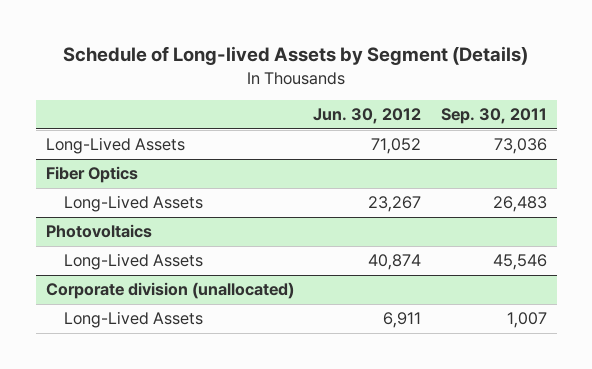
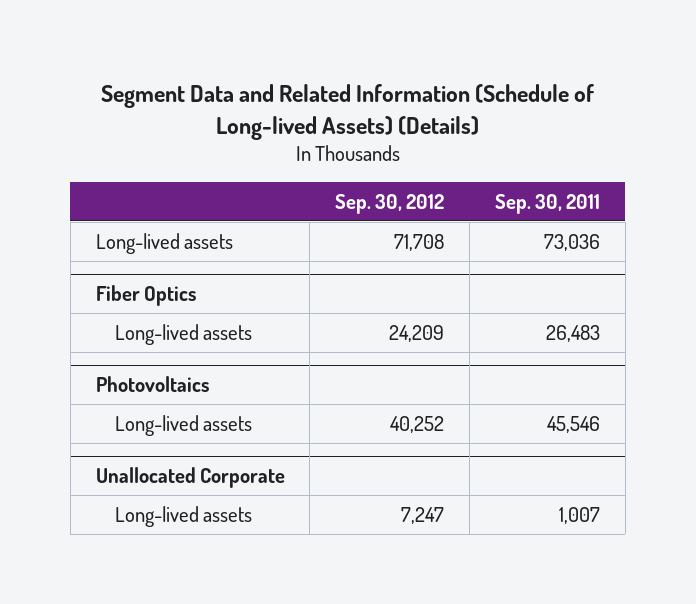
- Schedule of Long-lived Assets by Segment (Details)
+ Segment Data and Related Information (Schedule of Long-lived Assets) (Details)
- | Jun. 30, 2012 | Sep. 30, 2011
+ | Sep. 30, 2012 | Sep. 30, 2011
- Long-Lived Assets | 71,052 | 73,036
+ Long-lived assets | 71,708 | 73,036
@ Fiber Optics
- Long-Lived Assets | 23,267 | 26,483
+ Long-lived assets | 24,209 | 26,483
@ Photovoltaics
- Long-Lived Assets | 40,874 | 45,546
- Corporate division (unallocated)
- Long-Lived Assets | 6,911 | 1,007
@ Photovoltaics
+ Long-lived assets | 40,252 | 45,546
+ Unallocated Corporate
+ Long-lived assets | 7,247 | 1,007

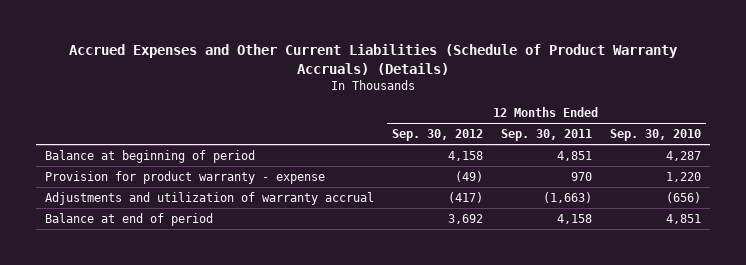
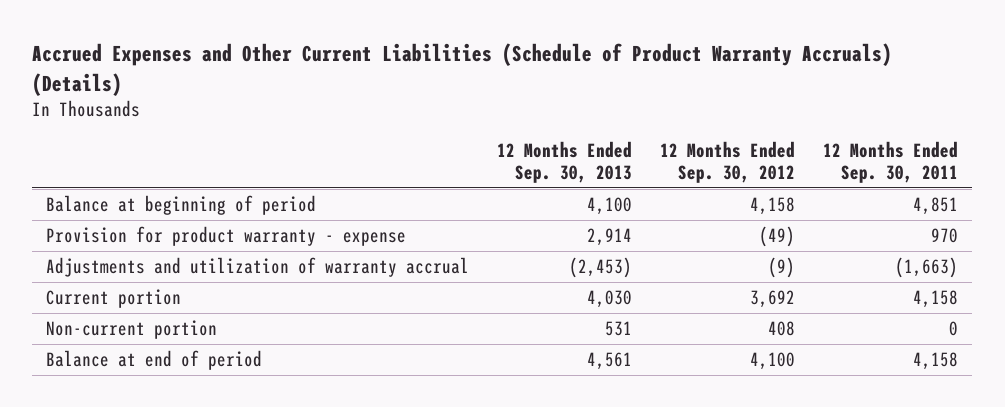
- | 12 Months Ended Sep. 30, 2012 | 12 Months Ended Sep. 30, 2011 | 12 Months Ended Sep. 30, 2010
+ | 12 Months Ended Sep. 30, 2013 | 12 Months Ended Sep. 30, 2012 | 12 Months Ended Sep. 30, 2011
- Adjustments and utilization of warranty accrual | (417) | (1,663) | (656)
- Balance at end of period | 3,692 | 4,158 | 4,851
+ Adjustments and utilization of warranty accrual | (2,453) | (9) | (1,663)
+ Current portion | 4,030 | 3,692 | 4,158
+ Non-current portion | 531 | 408 | 0
+ Balance at end of period | 4,561 | 4,100 | 4,158

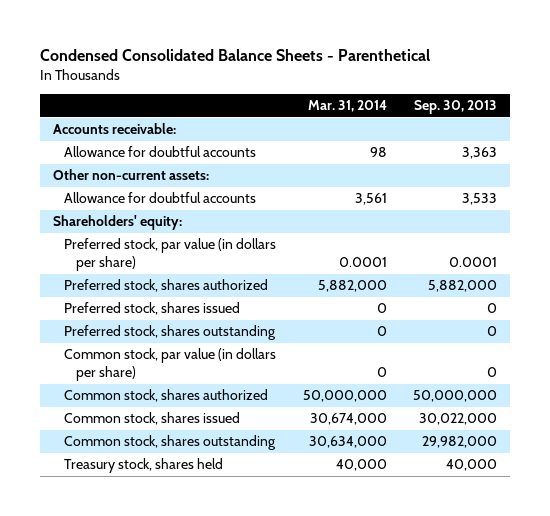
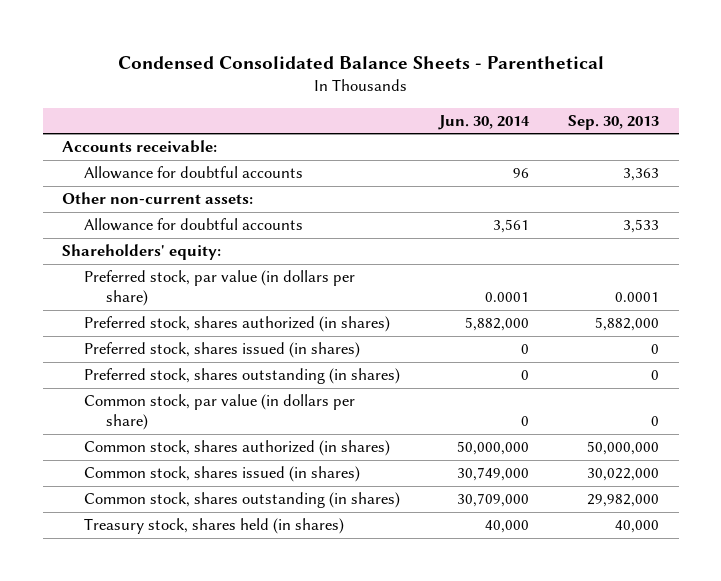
- | Mar. 31, 2014 | Sep. 30, 2013
+ | Jun. 30, 2014 | Sep. 30, 2013
- Preferred stock, shares authorized | 5,882,000 | 5,882,000
- Preferred stock, shares issued | 0 | 0
- Preferred stock, shares outstanding | 0 | 0
+ Preferred stock, shares authorized (in shares) | 5,882,000 | 5,882,000
+ Preferred stock, shares issued (in shares) | 0 | 0
+ Preferred stock, shares outstanding (in shares) | 0 | 0
- Common stock, shares authorized | 50,000,000 | 50,000,000
- Common stock, shares issued | 30,674,000 | 30,022,000
- Common stock, shares outstanding | 30,634,000 | 29,982,000
- Treasury stock, shares held | 40,000 | 40,000
+ Common stock, shares authorized (in shares) | 50,000,000 | 50,000,000
+ Common stock, shares issued (in shares) | 30,749,000 | 30,022,000
+ Common stock, shares outstanding (in shares) | 30,709,000 | 29,982,000
+ Treasury stock, shares held (in shares) | 40,000 | 40,000

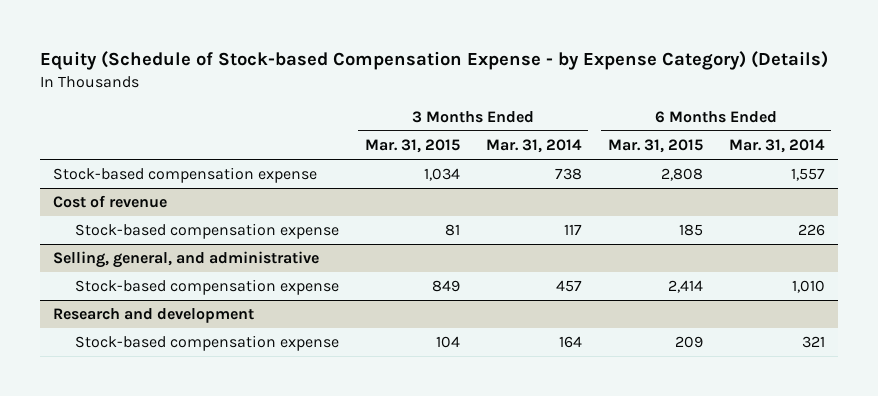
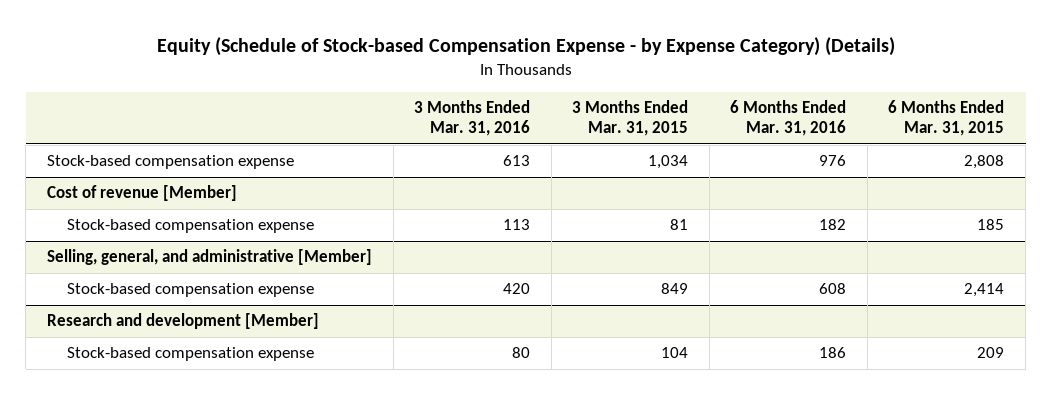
- | 3 Months Ended Mar. 31, 2015 | 3 Months Ended Mar. 31, 2014 | 6 Months Ended Mar. 31, 2015 | 6 Months Ended Mar. 31, 2014
+ | 3 Months Ended Mar. 31, 2016 | 3 Months Ended Mar. 31, 2015 | 6 Months Ended Mar. 31, 2016 | 6 Months Ended Mar. 31, 2015
- Cost of revenue
+ Cost of revenue [Member]
- Selling, general, and administrative
+ Selling, general, and administrative [Member]
- Research and development
+ Research and development [Member]

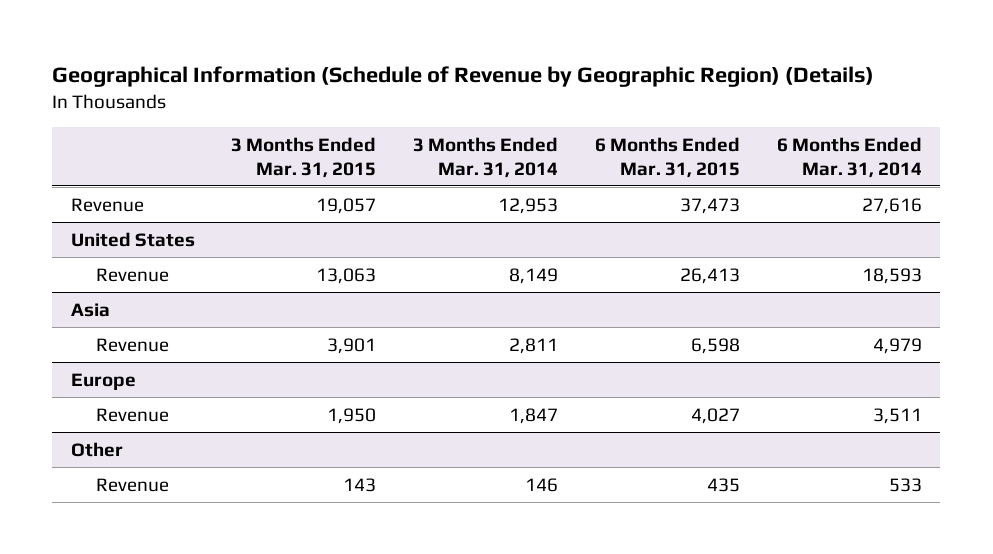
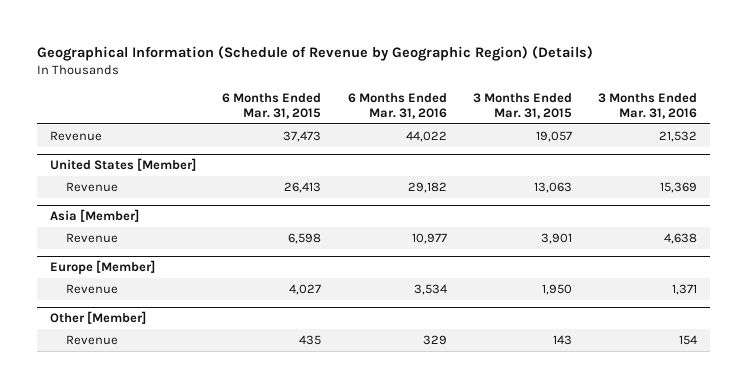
- | 3 Months Ended Mar. 31, 2015 | 3 Months Ended Mar. 31, 2014 | 6 Months Ended Mar. 31, 2015 | 6 Months Ended Mar. 31, 2014
+ | 6 Months Ended Mar. 31, 2015 | 6 Months Ended Mar. 31, 2016 | 3 Months Ended Mar. 31, 2015 | 3 Months Ended Mar. 31, 2016
- United States
+ United States [Member]
- Asia
+ Asia [Member]
- Europe
+ Europe [Member]
- Other
+ Other [Member]

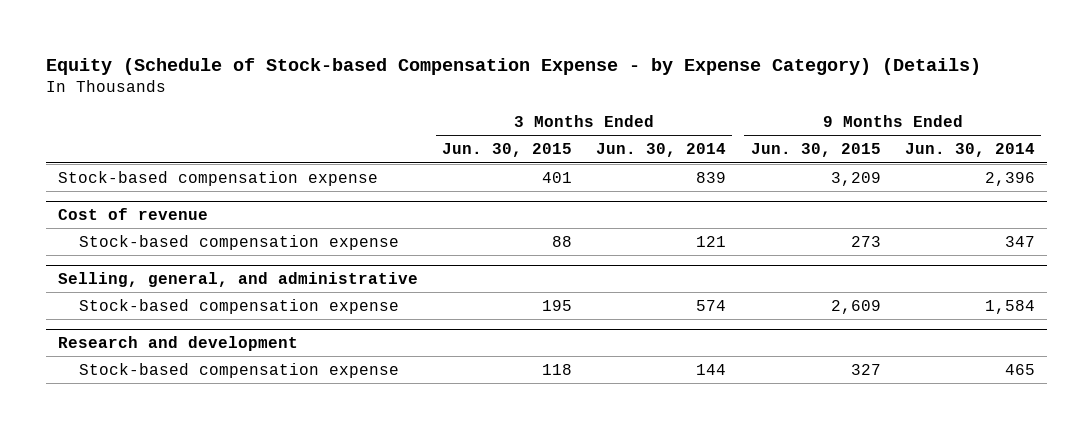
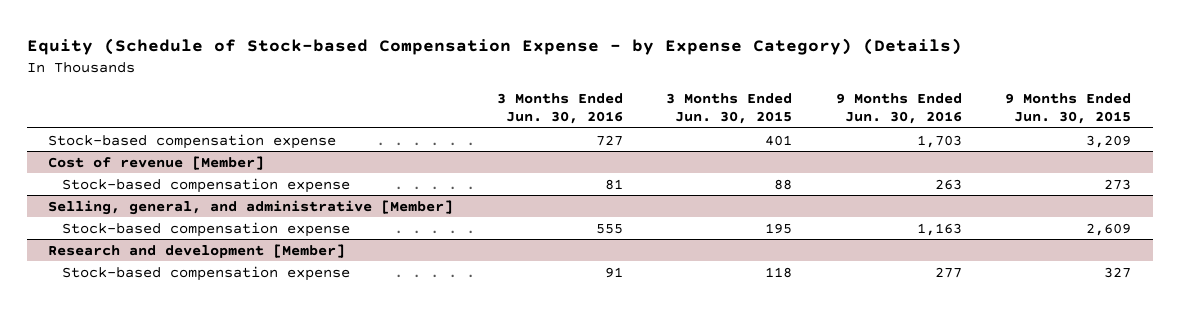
- | 3 Months Ended Jun. 30, 2015 | 3 Months Ended Jun. 30, 2014 | 9 Months Ended Jun. 30, 2015 | 9 Months Ended Jun. 30, 2014
+ | 3 Months Ended Jun. 30, 2016 | 3 Months Ended Jun. 30, 2015 | 9 Months Ended Jun. 30, 2016 | 9 Months Ended Jun. 30, 2015
- Cost of revenue
+ Cost of revenue [Member]
- Selling, general, and administrative
+ Selling, general, and administrative [Member]
- Research and development
+ Research and development [Member]

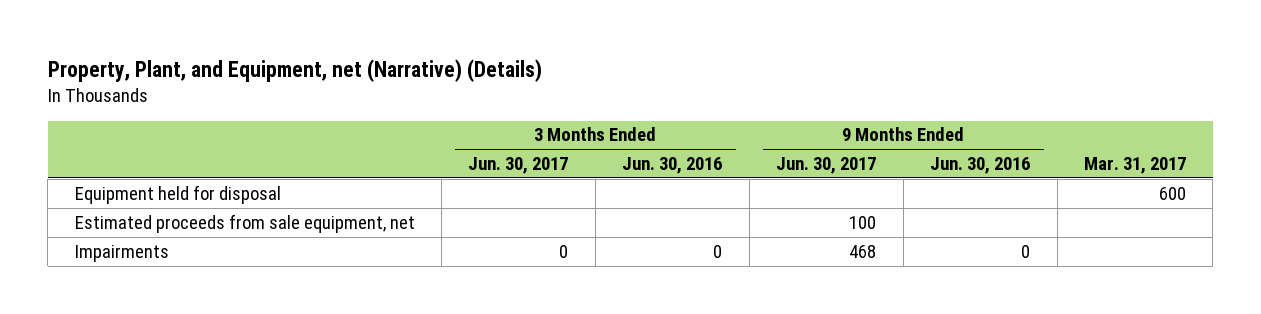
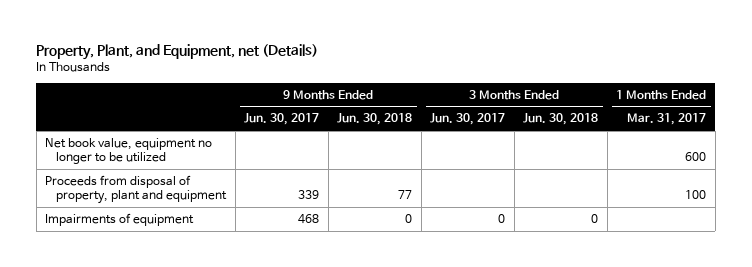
- Property, Plant, and Equipment, net (Narrative) (Details)
+ Property, Plant, and Equipment, net (Details)
- | 3 Months Ended Jun. 30, 2017 | 3 Months Ended Jun. 30, 2016 | 9 Months Ended Jun. 30, 2017 | 9 Months Ended Jun. 30, 2016 | Mar. 31, 2017
+ | 9 Months Ended Jun. 30, 2017 | 9 Months Ended Jun. 30, 2018 | 3 Months Ended Jun. 30, 2017 | 3 Months Ended Jun. 30, 2018 | 1 Months Ended Mar. 31, 2017
- Equipment held for disposal | | | | | 600
- Estimated proceeds from sale equipment, net | | | 100 | |
- Impairments | 0 | 0 | 468 | 0 |
+ Net book value, equipment no longer to be utilized | | | | | 600
+ Proceeds from disposal of property, plant and equipment | 339 | 77 | | | 100
+ Impairments of equipment | 468 | 0 | 0 | 0 |

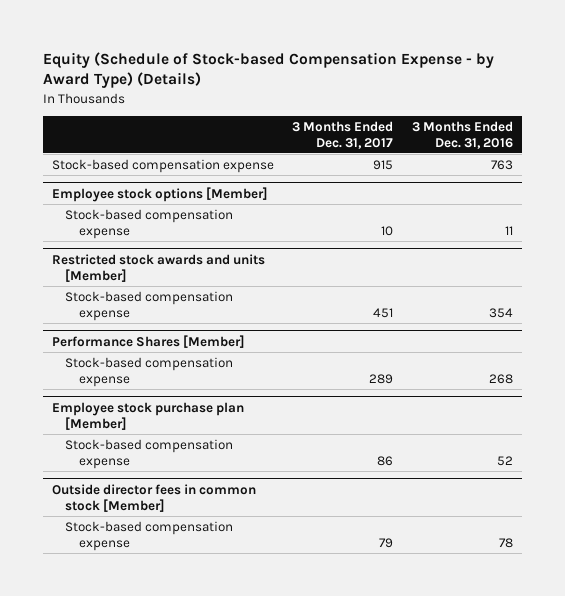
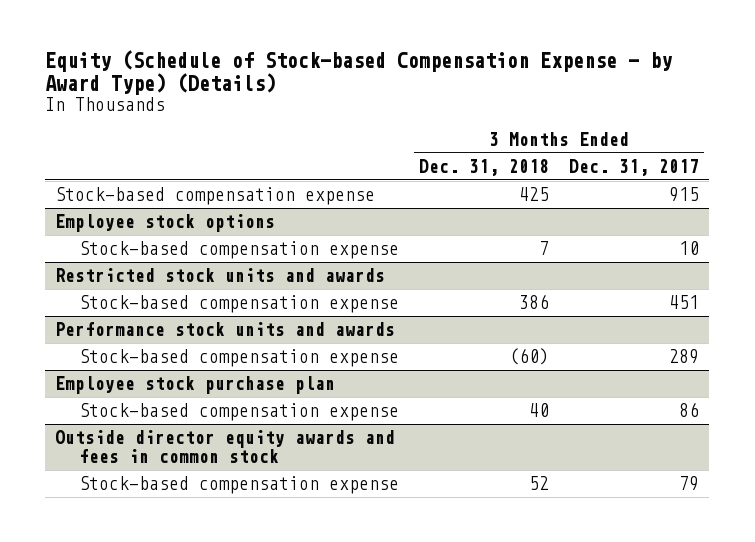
- | 3 Months Ended Dec. 31, 2017 | 3 Months Ended Dec. 31, 2016
+ | 3 Months Ended Dec. 31, 2018 | 3 Months Ended Dec. 31, 2017
- Employee stock options [Member]
+ Employee stock options
- Restricted stock awards and units [Member]
+ Restricted stock units and awards
- Performance Shares [Member]
+ Performance stock units and awards
- Employee stock purchase plan [Member]
+ Employee stock purchase plan
- Outside director fees in common stock [Member]
+ Outside director equity awards and fees in common stock

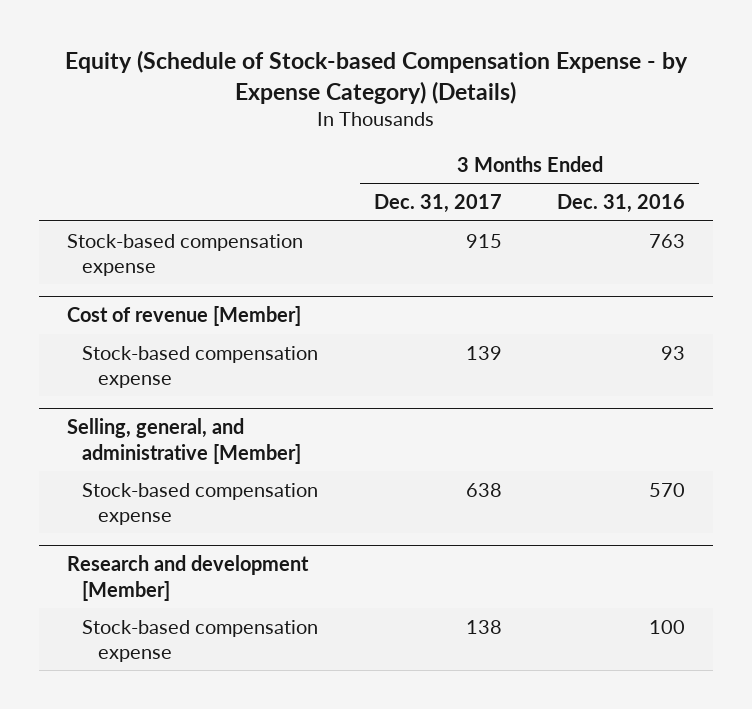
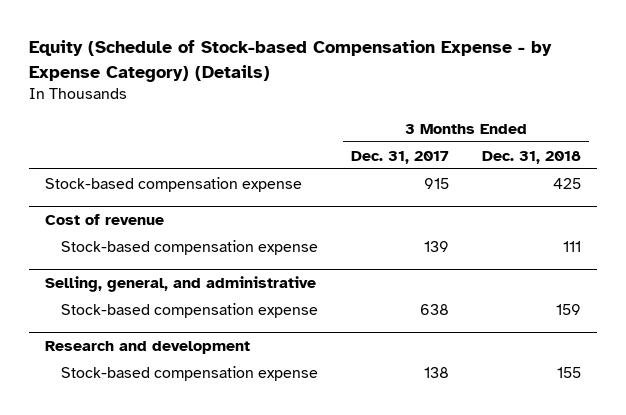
- | 3 Months Ended Dec. 31, 2017 | 3 Months Ended Dec. 31, 2016
+ | 3 Months Ended Dec. 31, 2017 | 3 Months Ended Dec. 31, 2018
- Cost of revenue [Member]
+ Cost of revenue
- Selling, general, and administrative [Member]
+ Selling, general, and administrative
- Research and development [Member]
+ Research and development

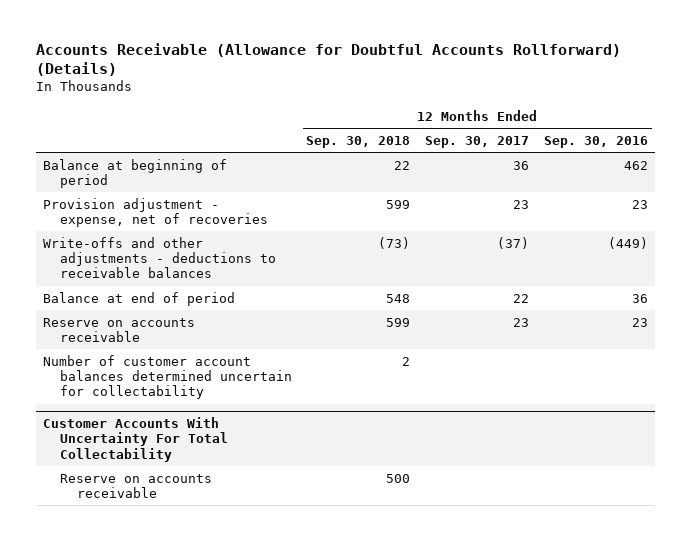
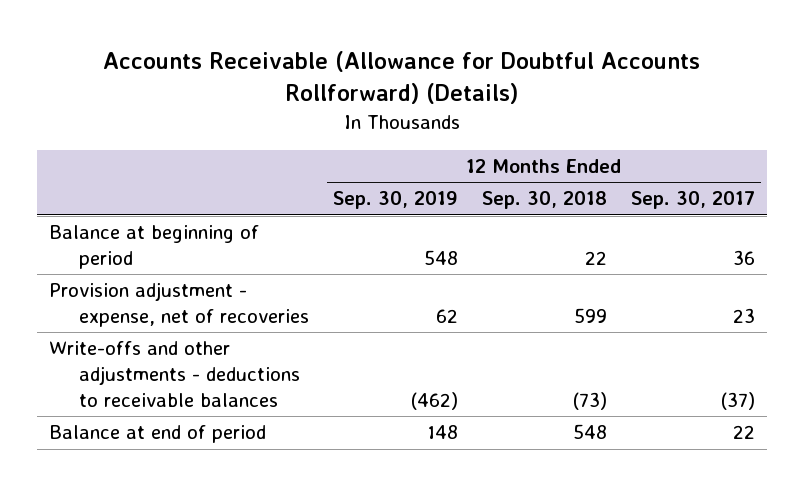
- | 12 Months Ended Sep. 30, 2018 | 12 Months Ended Sep. 30, 2017 | 12 Months Ended Sep. 30, 2016
+ | 12 Months Ended Sep. 30, 2019 | 12 Months Ended Sep. 30, 2018 | 12 Months Ended Sep. 30, 2017
- Reserve on accounts receivable | 599 | 23 | 23
- Number of customer account balances determined uncertain for collectability | 2 | |
- Customer Accounts With Uncertainty For Total Collectability
- Reserve on accounts receivable | 500 | |

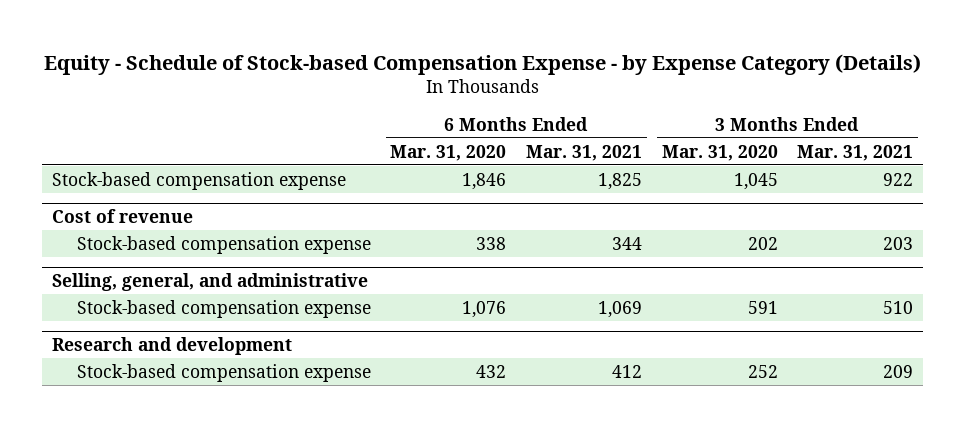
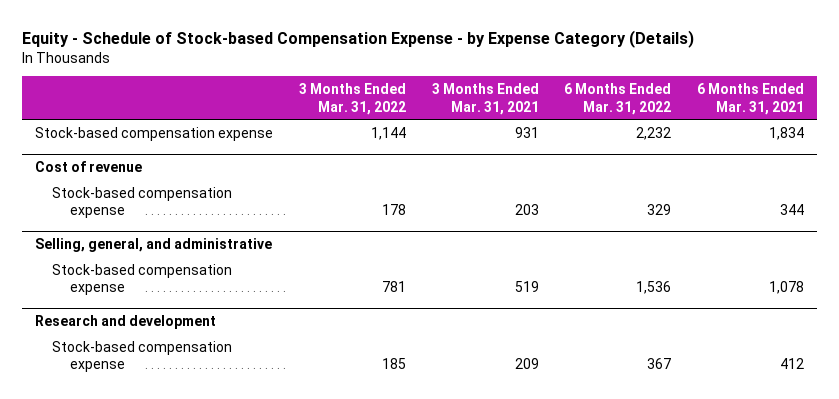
- | 6 Months Ended Mar. 31, 2020 | 6 Months Ended Mar. 31, 2021 | 3 Months Ended Mar. 31, 2020 | 3 Months Ended Mar. 31, 2021
+ | 3 Months Ended Mar. 31, 2022 | 3 Months Ended Mar. 31, 2021 | 6 Months Ended Mar. 31, 2022 | 6 Months Ended Mar. 31, 2021
- Stock-based compensation expense | 1,846 | 1,825 | 1,045 | 922
+ Stock-based compensation expense | 1,144 | 931 | 2,232 | 1,834
@ Selling, general, and administrative
- Stock-based compensation expense | 1,076 | 1,069 | 591 | 510
+ Stock-based compensation expense | 781 | 519 | 1,536 | 1,078

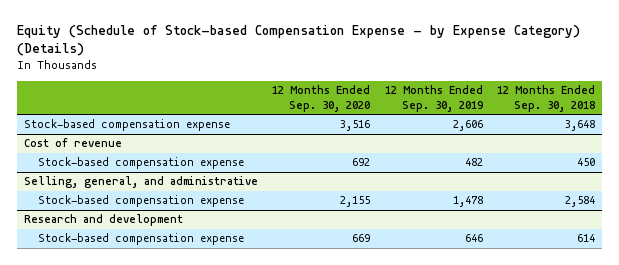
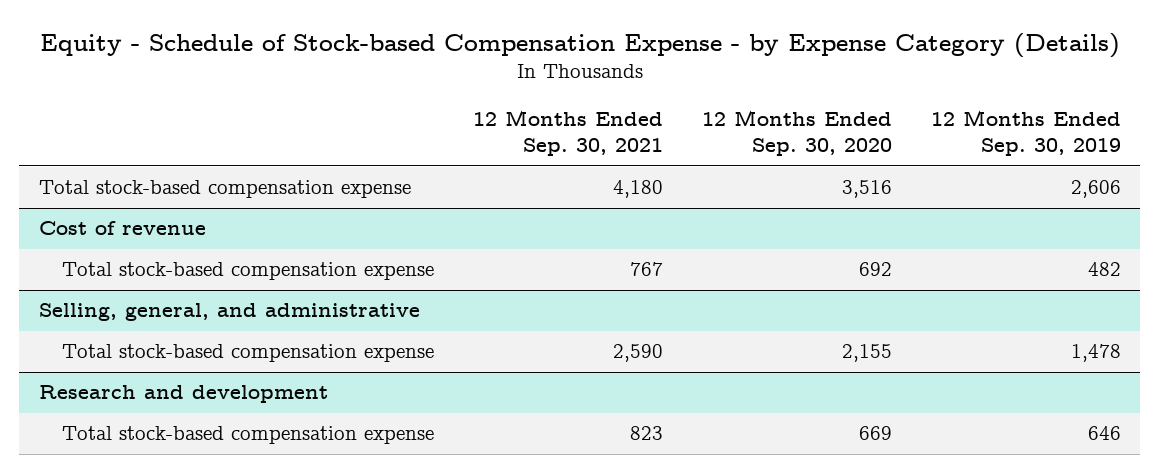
- Equity (Schedule of Stock-based Compensation Expense - by Expense Category) (Details)
+ Equity - Schedule of Stock-based Compensation Expense - by Expense Category (Details)
- | 12 Months Ended Sep. 30, 2020 | 12 Months Ended Sep. 30, 2019 | 12 Months Ended Sep. 30, 2018
+ | 12 Months Ended Sep. 30, 2021 | 12 Months Ended Sep. 30, 2020 | 12 Months Ended Sep. 30, 2019
- Stock-based compensation expense | 3,516 | 2,606 | 3,648
+ Total stock-based compensation expense | 4,180 | 3,516 | 2,606
@ Cost of revenue
- Stock-based compensation expense | 692 | 482 | 450
+ Total stock-based compensation expense | 767 | 692 | 482
@ Selling, general, and administrative
- Stock-based compensation expense | 2,155 | 1,478 | 2,584
+ Total stock-based compensation expense | 2,590 | 2,155 | 1,478
@ Research and development
- Stock-based compensation expense | 669 | 646 | 614
+ Total stock-based compensation expense | 823 | 669 | 646

